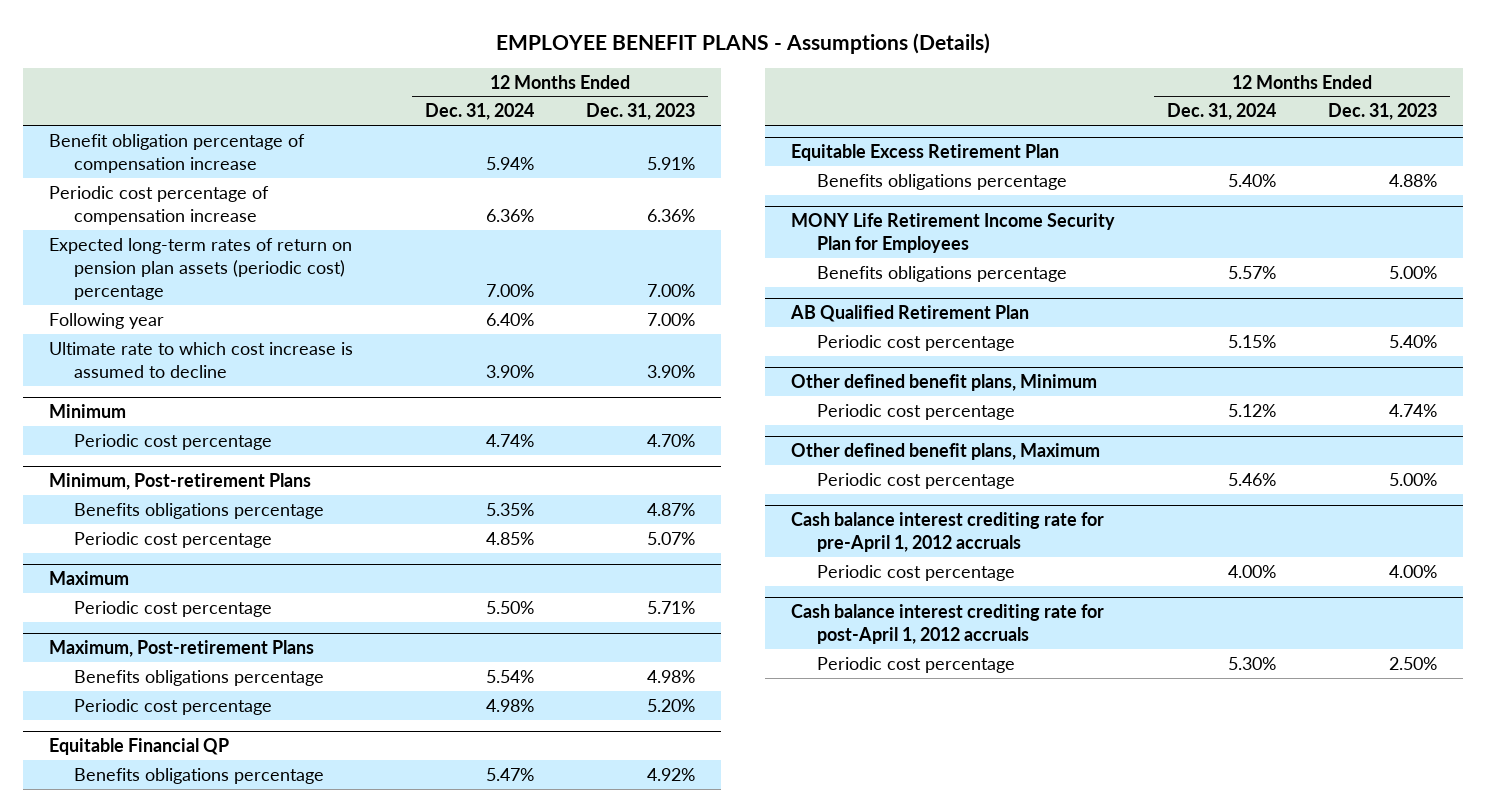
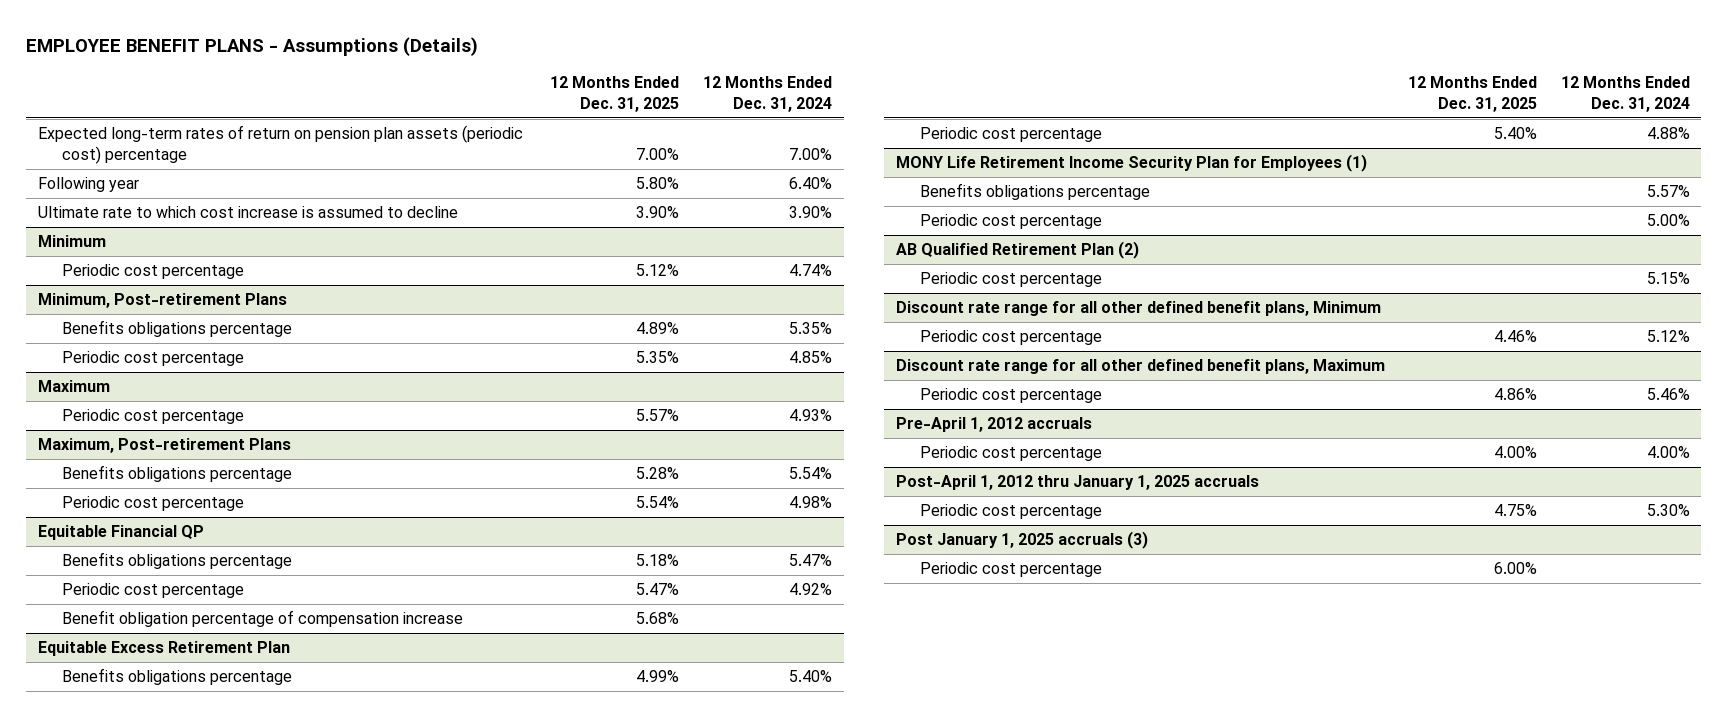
- | 12 Months Ended Dec. 31, 2024 | 12 Months Ended Dec. 31, 2023
+ | 12 Months Ended Dec. 31, 2025 | 12 Months Ended Dec. 31, 2024
- Benefit obligation percentage of compensation increase | 5.94% | 5.91%
- Periodic cost percentage of compensation increase | 6.36% | 6.36%
@ Maximum
- Periodic cost percentage | 5.50% | 5.71%
+ Periodic cost percentage | 5.57% | 4.93%
@ Equitable Financial QP
+ Periodic cost percentage | 5.47% | 4.92%
+ Benefit obligation percentage of compensation increase | 5.68% |
- MONY Life Retirement Income Security Plan for Employees
@ Equitable Excess Retirement Plan
+ Periodic cost percentage | 5.40% | 4.88%
+ MONY Life Retirement Income Security Plan for Employees (1)
- AB Qualified Retirement Plan
+ Periodic cost percentage | | 5.00%
+ AB Qualified Retirement Plan (2)
- Other defined benefit plans, Minimum
+ Discount rate range for all other defined benefit plans, Minimum
- Other defined benefit plans, Maximum
+ Discount rate range for all other defined benefit plans, Maximum
- Cash balance interest crediting rate for pre-April 1, 2012 accruals
+ Pre-April 1, 2012 accruals
- Cash balance interest crediting rate for post-April 1, 2012 accruals
+ Post-April 1, 2012 thru January 1, 2025 accruals
+ Post January 1, 2025 accruals (3)
+ Periodic cost percentage | 6.00% |

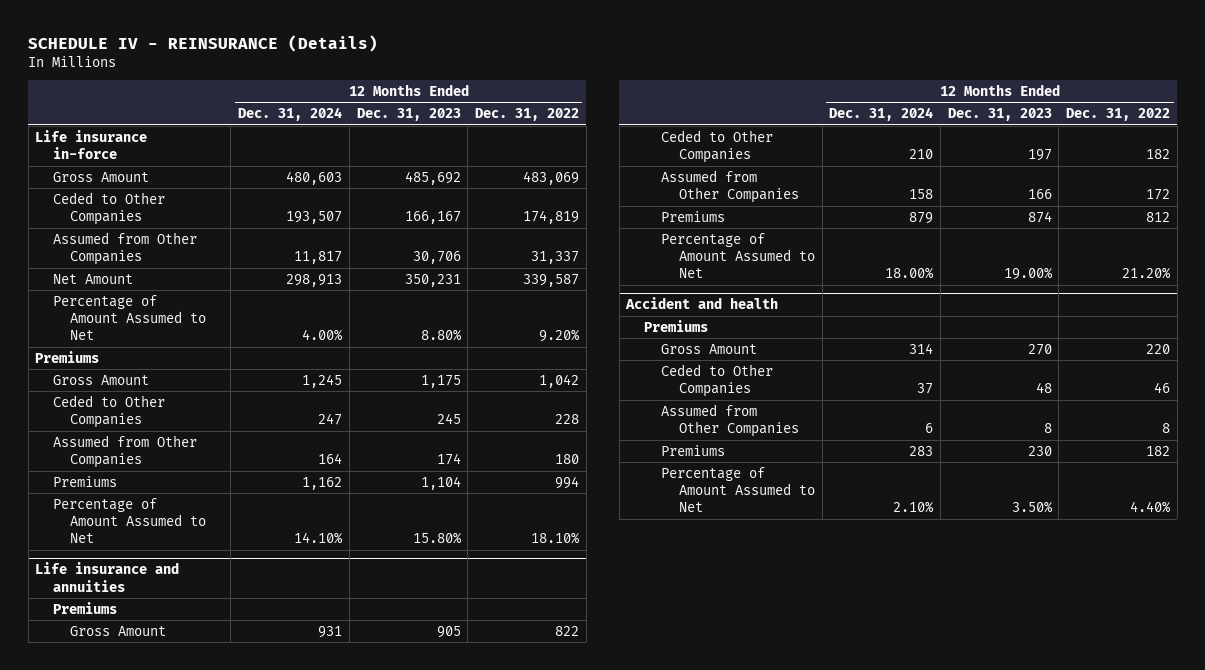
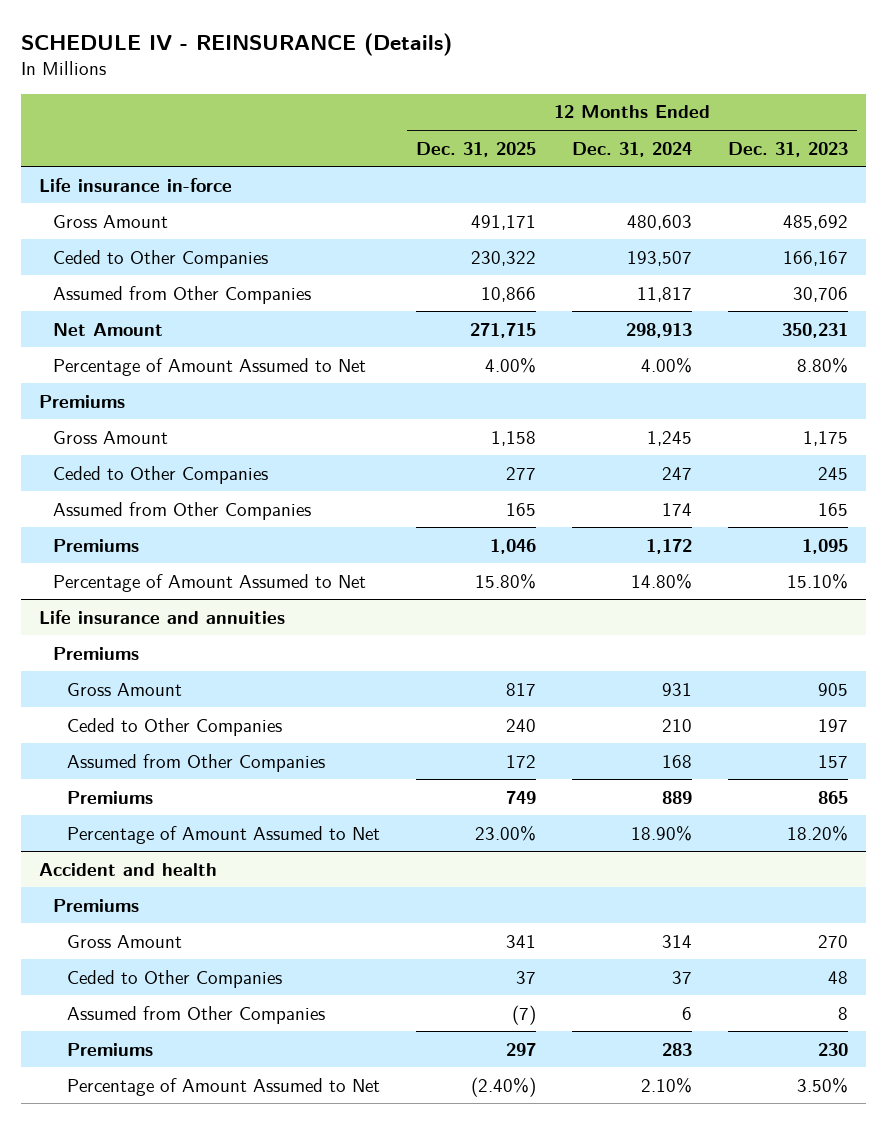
- | 12 Months Ended Dec. 31, 2024 | 12 Months Ended Dec. 31, 2023 | 12 Months Ended Dec. 31, 2022
+ | 12 Months Ended Dec. 31, 2025 | 12 Months Ended Dec. 31, 2024 | 12 Months Ended Dec. 31, 2023
- Assumed from Other Companies | 164 | 174 | 180
- Premiums | 1,162 | 1,104 | 994
- Percentage of Amount Assumed to Net | 14.10% | 15.80% | 18.10%
+ Assumed from Other Companies | 165 | 174 | 165
+ Premiums | 1,046 | 1,172 | 1,095
+ Percentage of Amount Assumed to Net | 15.80% | 14.80% | 15.10%
@ Life insurance and annuities
- Assumed from Other Companies | 158 | 166 | 172
- Premiums | 879 | 874 | 812
- Percentage of Amount Assumed to Net | 18.00% | 19.00% | 21.20%
+ Assumed from Other Companies | 172 | 168 | 157
+ Premiums | 749 | 889 | 865
+ Percentage of Amount Assumed to Net | 23.00% | 18.90% | 18.20%

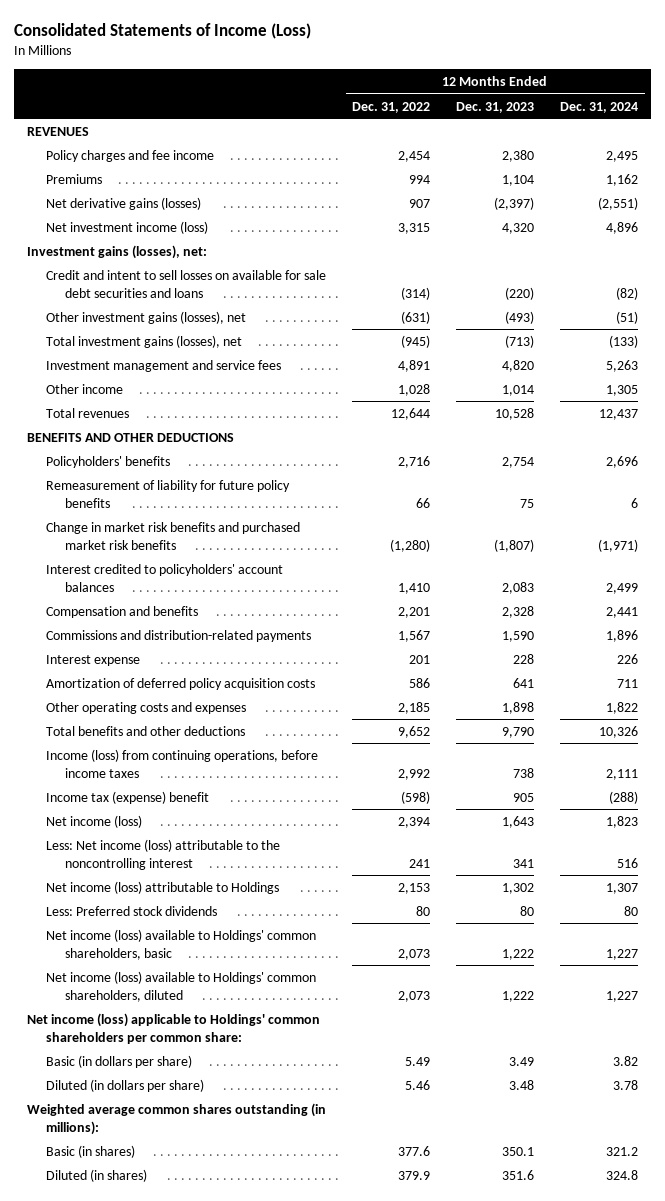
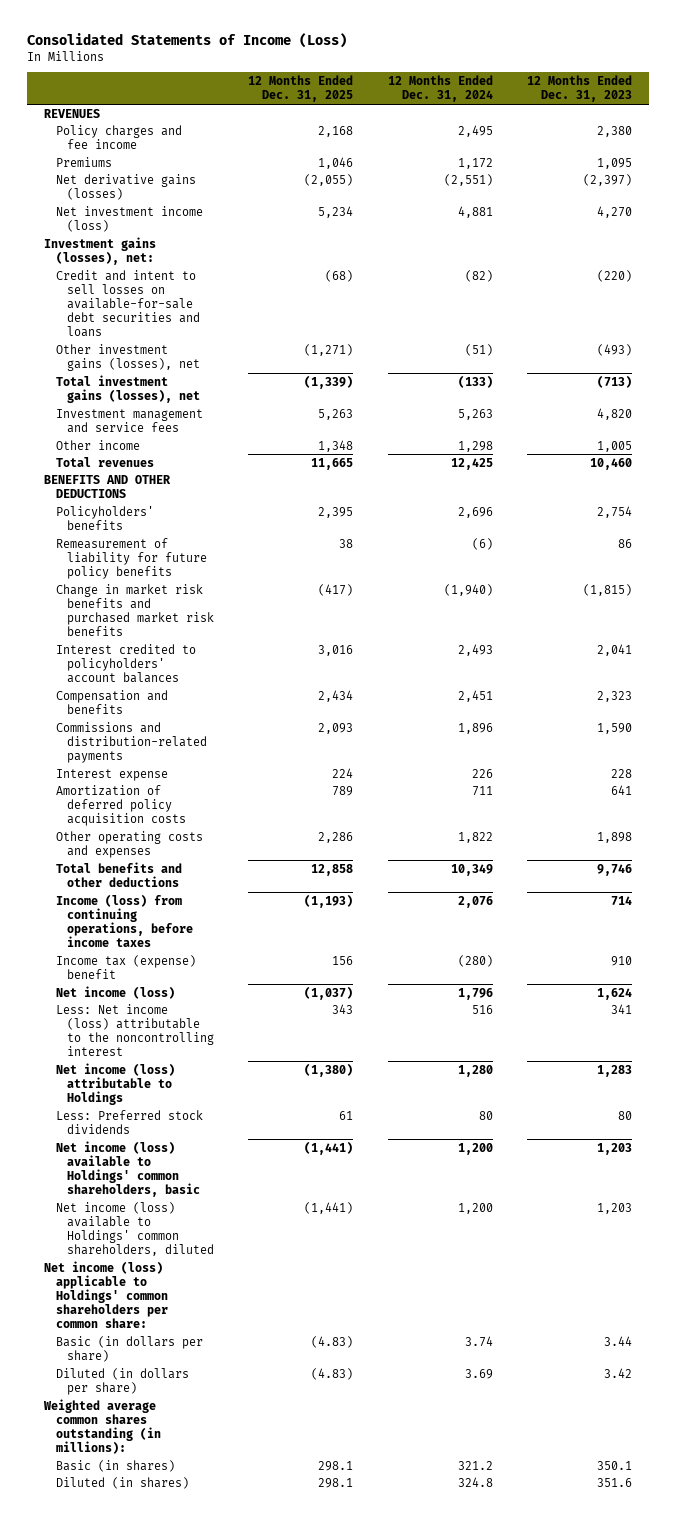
- | 12 Months Ended Dec. 31, 2022 | 12 Months Ended Dec. 31, 2023 | 12 Months Ended Dec. 31, 2024
+ | 12 Months Ended Dec. 31, 2025 | 12 Months Ended Dec. 31, 2024 | 12 Months Ended Dec. 31, 2023
- Premiums | 994 | 1,104 | 1,162
+ Premiums | 1,046 | 1,172 | 1,095
- Net investment income (loss) | 3,315 | 4,320 | 4,896
+ Net investment income (loss) | 5,234 | 4,881 | 4,270
- Credit and intent to sell losses on available for sale debt securities and loans | (314) | (220) | (82)
+ Credit and intent to sell losses on available-for-sale debt securities and loans | (68) | (82) | (220)
- Other income | 1,028 | 1,014 | 1,305
- Total revenues | 12,644 | 10,528 | 12,437
+ Other income | 1,348 | 1,298 | 1,005
+ Total revenues | 11,665 | 12,425 | 10,460
- Remeasurement of liability for future policy benefits | 66 | 75 | 6
- Change in market risk benefits and purchased market risk benefits | (1,280) | (1,807) | (1,971)
- Interest credited to policyholders' account balances | 1,410 | 2,083 | 2,499
- Compensation and benefits | 2,201 | 2,328 | 2,441
+ Remeasurement of liability for future policy benefits | 38 | (6) | 86
+ Change in market risk benefits and purchased market risk benefits | (417) | (1,940) | (1,815)
+ Interest credited to policyholders' account balances | 3,016 | 2,493 | 2,041
+ Compensation and benefits | 2,434 | 2,451 | 2,323
- Total benefits and other deductions | 9,652 | 9,790 | 10,326
- Income (loss) from continuing operations, before income taxes | 2,992 | 738 | 2,111
- Income tax (expense) benefit | (598) | 905 | (288)
- Net income (loss) | 2,394 | 1,643 | 1,823
+ Total benefits and other deductions | 12,858 | 10,349 | 9,746
+ Income (loss) from continuing operations, before income taxes | (1,193) | 2,076 | 714
+ Income tax (expense) benefit | 156 | (280) | 910
+ Net income (loss) | (1,037) | 1,796 | 1,624
- Net income (loss) attributable to Holdings | 2,153 | 1,302 | 1,307
+ Net income (loss) attributable to Holdings | (1,380) | 1,280 | 1,283
- Net income (loss) available to Holdings' common shareholders, basic | 2,073 | 1,222 | 1,227
- Net income (loss) available to Holdings' common shareholders, diluted | 2,073 | 1,222 | 1,227
+ Net income (loss) available to Holdings' common shareholders, basic | (1,441) | 1,200 | 1,203
+ Net income (loss) available to Holdings' common shareholders, diluted | (1,441) | 1,200 | 1,203
- Basic (in dollars per share) | 5.49 | 3.49 | 3.82
- Diluted (in dollars per share) | 5.46 | 3.48 | 3.78
+ Basic (in dollars per share) | (4.83) | 3.74 | 3.44
+ Diluted (in dollars per share) | (4.83) | 3.69 | 3.42

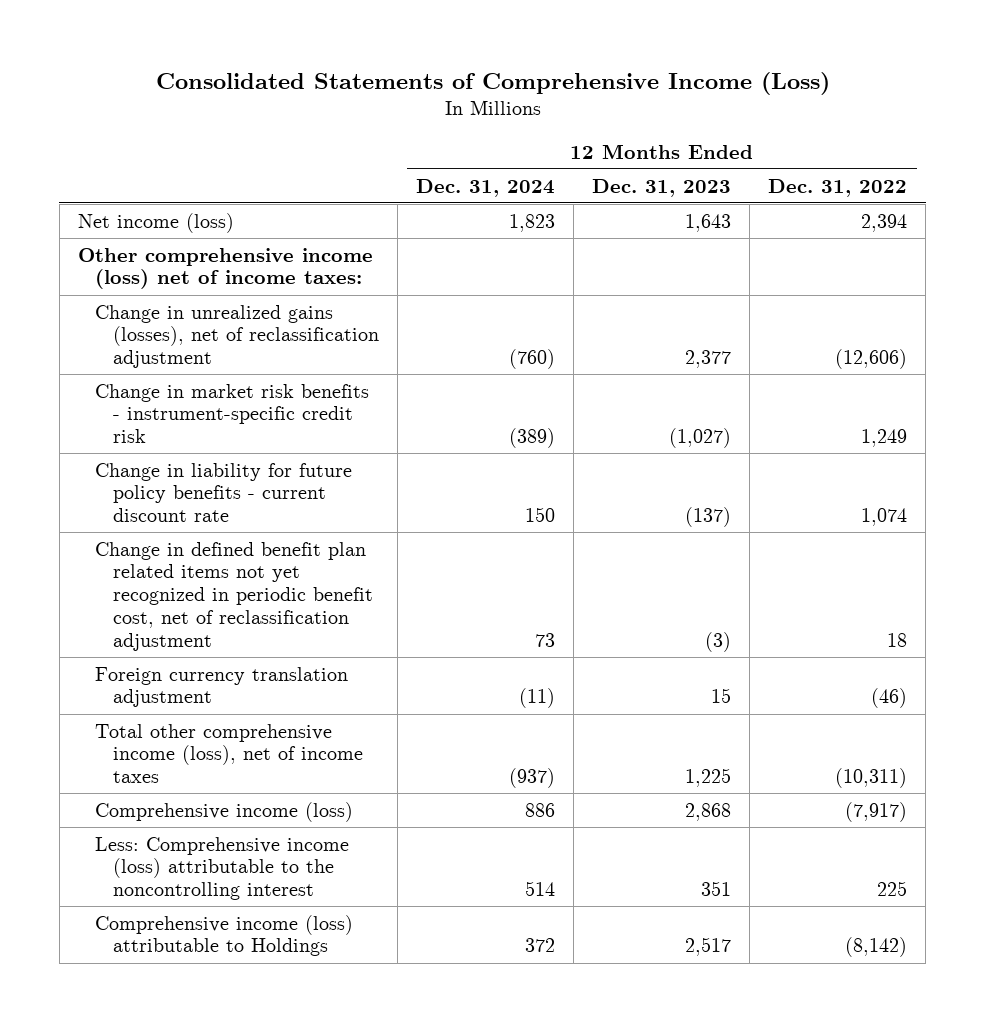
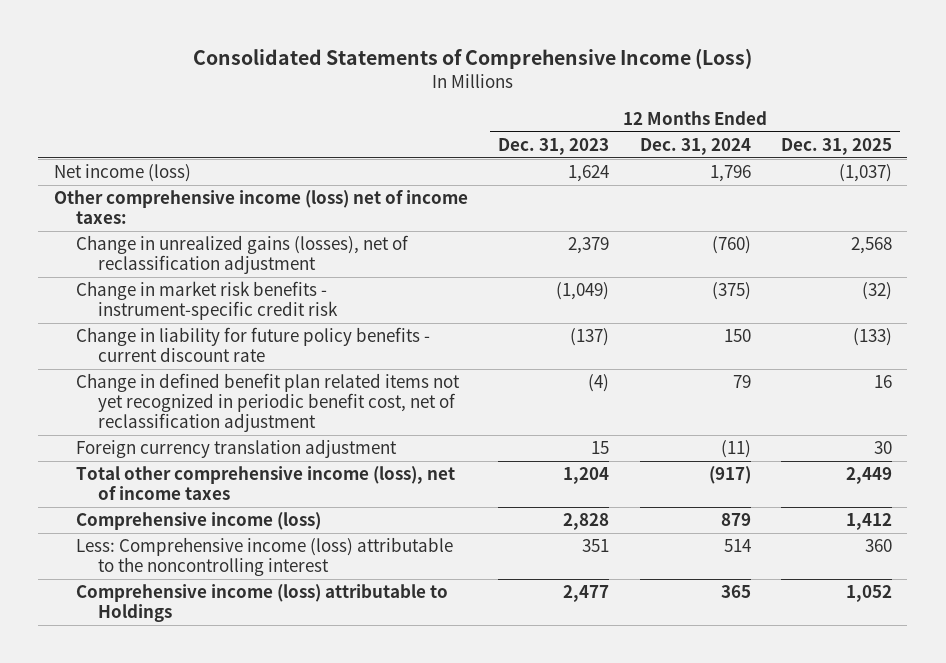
- | 12 Months Ended Dec. 31, 2024 | 12 Months Ended Dec. 31, 2023 | 12 Months Ended Dec. 31, 2022
+ | 12 Months Ended Dec. 31, 2023 | 12 Months Ended Dec. 31, 2024 | 12 Months Ended Dec. 31, 2025
- Net income (loss) | 1,823 | 1,643 | 2,394
+ Net income (loss) | 1,624 | 1,796 | (1,037)
- Change in unrealized gains (losses), net of reclassification adjustment | (760) | 2,377 | (12,606)
- Change in market risk benefits - instrument-specific credit risk | (389) | (1,027) | 1,249
+ Change in unrealized gains (losses), net of reclassification adjustment | 2,379 | (760) | 2,568
+ Change in market risk benefits - instrument-specific credit risk | (1,049) | (375) | (32)
- Change in defined benefit plan related items not yet recognized in periodic benefit cost, net of reclassification adjustment | 73 | (3) | 18
+ Change in defined benefit plan related items not yet recognized in periodic benefit cost, net of reclassification adjustment | (4) | 79 | 16
- Total other comprehensive income (loss), net of income taxes | (937) | 1,225 | (10,311)
- Comprehensive income (loss) | 886 | 2,868 | (7,917)
+ Total other comprehensive income (loss), net of income taxes | 1,204 | (917) | 2,449
+ Comprehensive income (loss) | 2,828 | 879 | 1,412
- Comprehensive income (loss) attributable to Holdings | 372 | 2,517 | (8,142)
+ Comprehensive income (loss) attributable to Holdings | 2,477 | 365 | 1,052

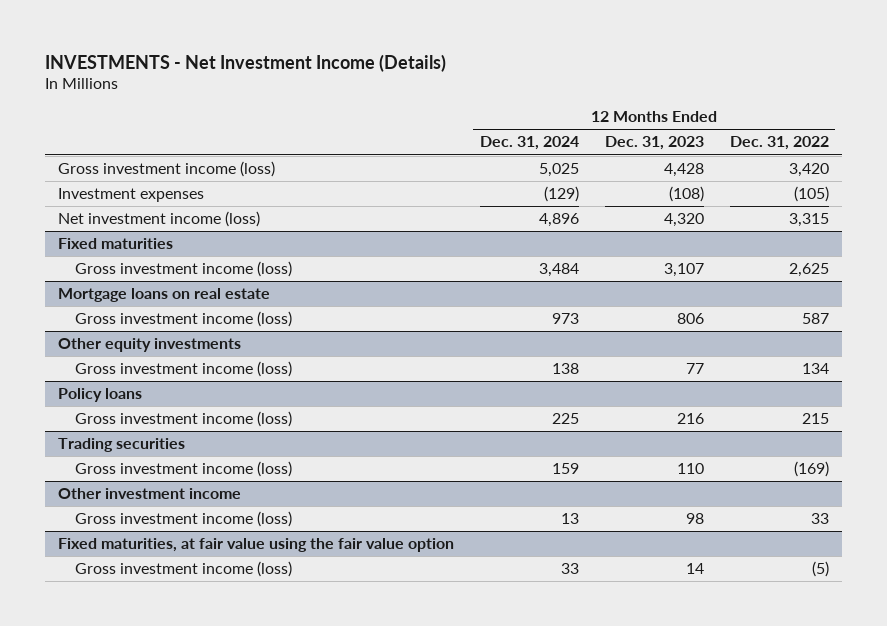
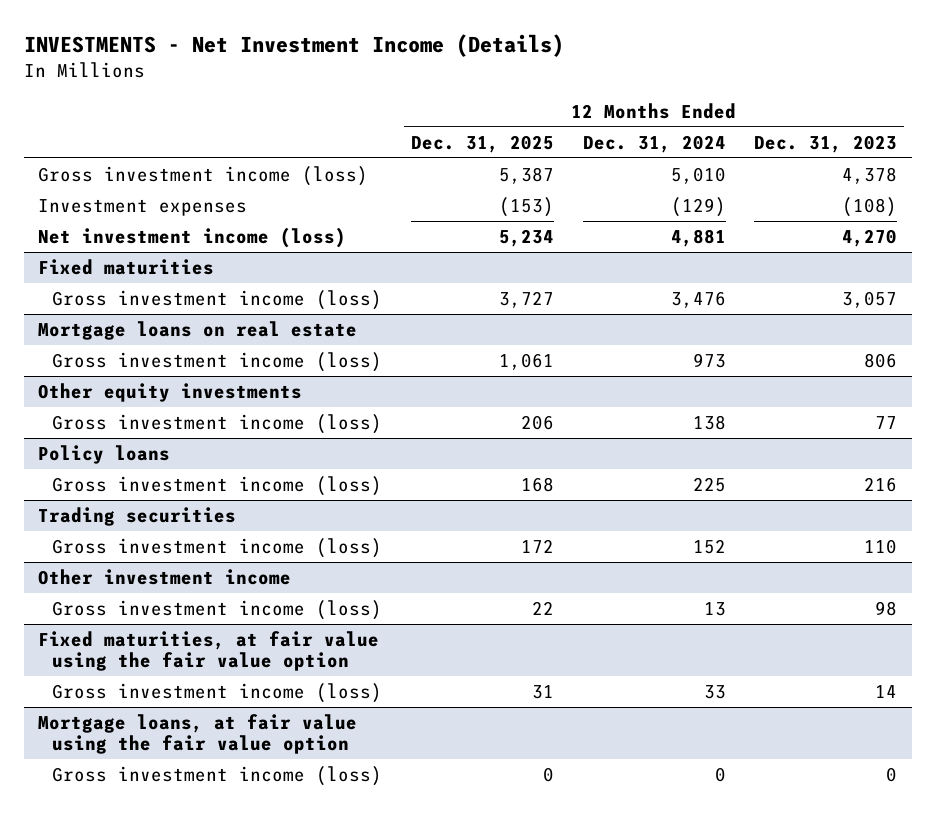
- | 12 Months Ended Dec. 31, 2024 | 12 Months Ended Dec. 31, 2023 | 12 Months Ended Dec. 31, 2022
+ | 12 Months Ended Dec. 31, 2025 | 12 Months Ended Dec. 31, 2024 | 12 Months Ended Dec. 31, 2023
- Gross investment income (loss) | 5,025 | 4,428 | 3,420
+ Gross investment income (loss) | 5,387 | 5,010 | 4,378
- Net investment income (loss) | 4,896 | 4,320 | 3,315
+ Net investment income (loss) | 5,234 | 4,881 | 4,270
@ Fixed maturities
- Gross investment income (loss) | 3,484 | 3,107 | 2,625
+ Gross investment income (loss) | 3,727 | 3,476 | 3,057
@ Trading securities
- Gross investment income (loss) | 159 | 110 | (169)
+ Gross investment income (loss) | 172 | 152 | 110
+ Mortgage loans, at fair value using the fair value option
+ Gross investment income (loss) | 0 | 0 | 0

